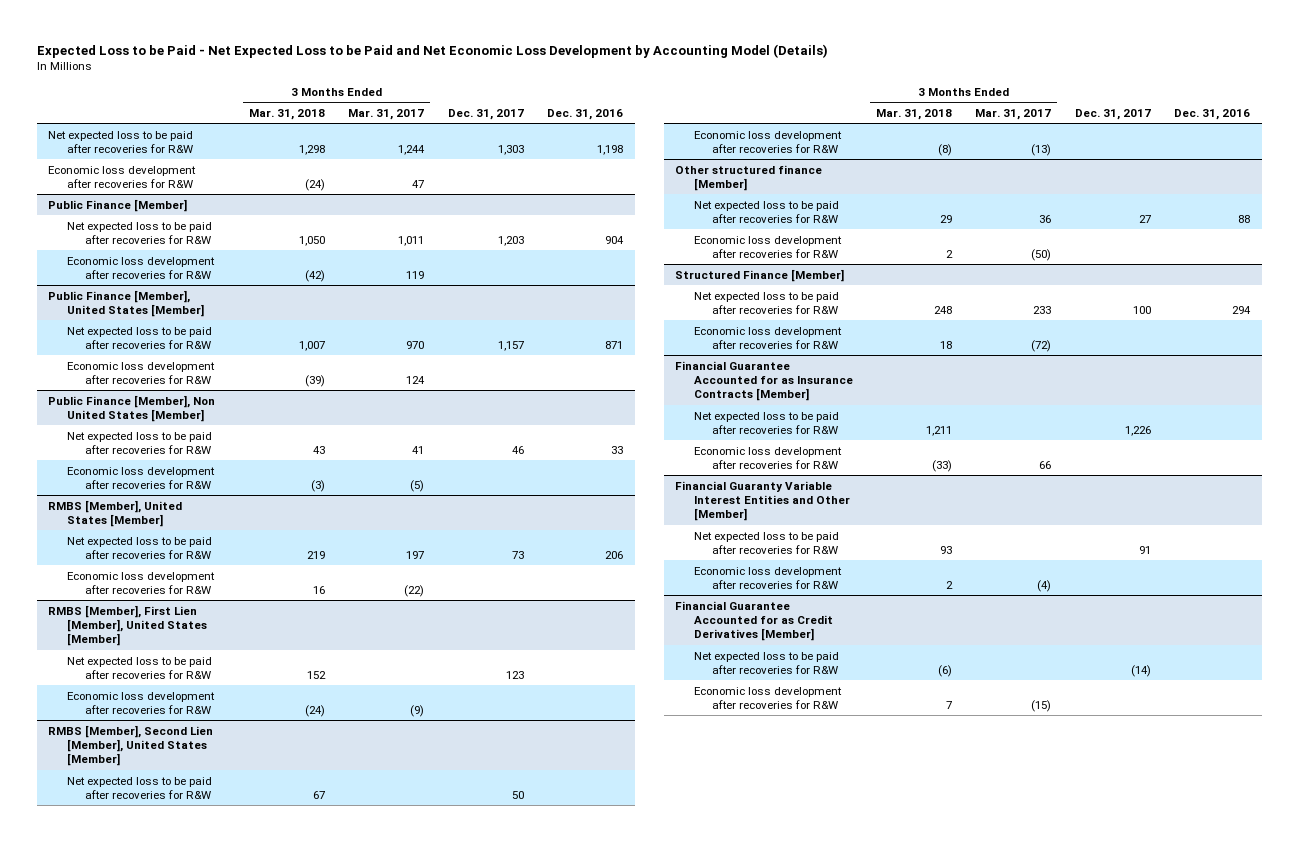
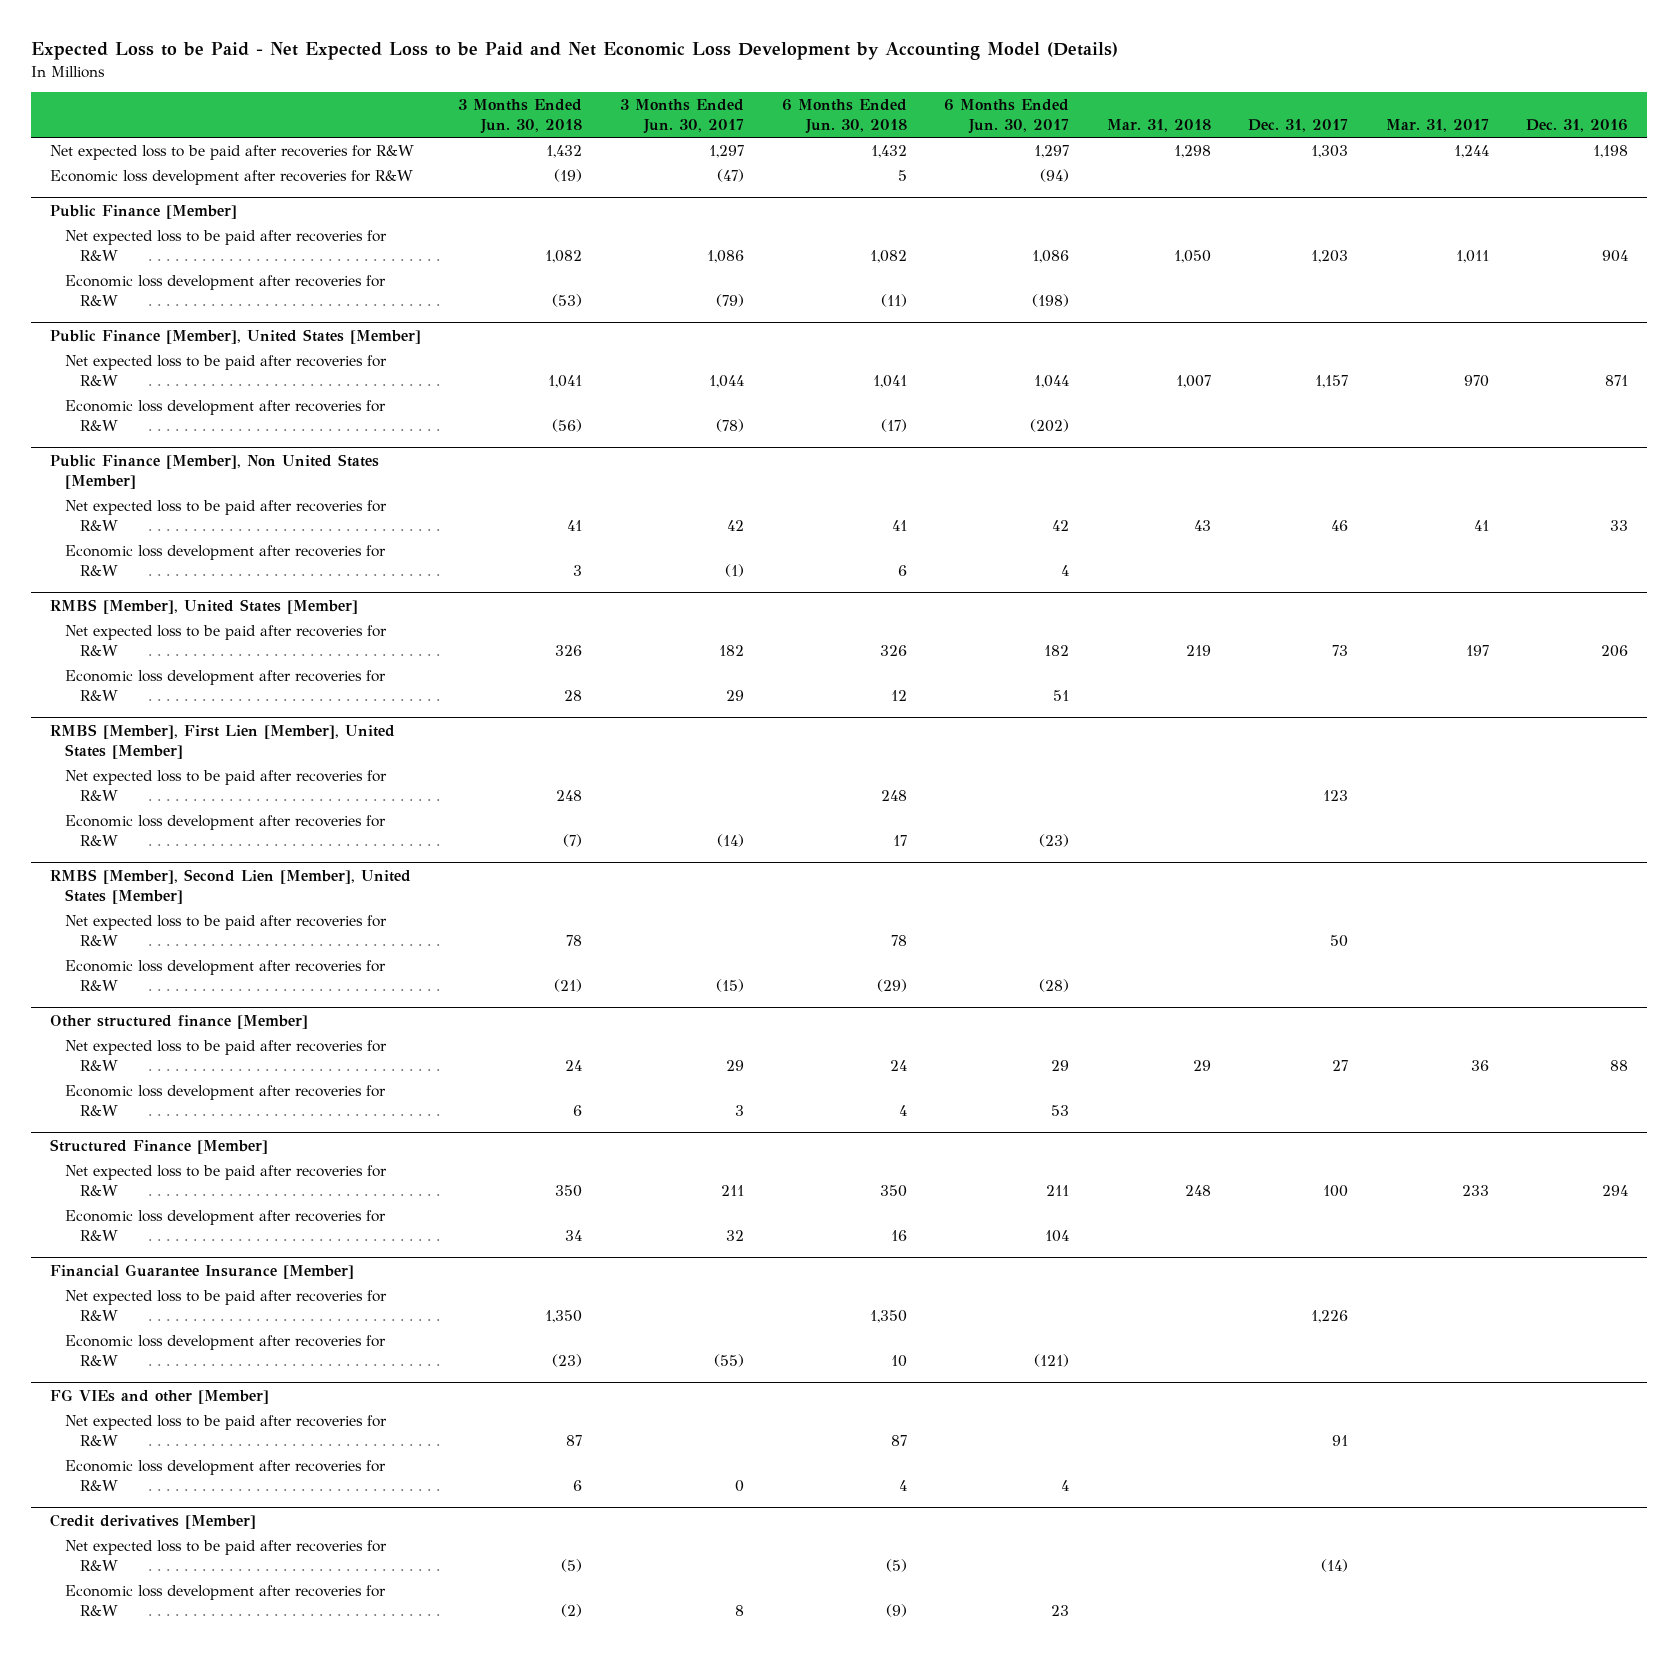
- | 3 Months Ended Mar. 31, 2018 | 3 Months Ended Mar. 31, 2017 | Dec. 31, 2017 | Dec. 31, 2016
+ | 3 Months Ended Jun. 30, 2018 | 3 Months Ended Jun. 30, 2017 | 6 Months Ended Jun. 30, 2018 | 6 Months Ended Jun. 30, 2017 | Mar. 31, 2018 | Dec. 31, 2017 | Mar. 31, 2017 | Dec. 31, 2016
- Financial Guarantee Accounted for as Insurance Contracts [Member]
+ Financial Guarantee Insurance [Member]
- Financial Guaranty Variable Interest Entities and Other [Member]
+ FG VIEs and other [Member]
- Financial Guarantee Accounted for as Credit Derivatives [Member]
+ Credit derivatives [Member]

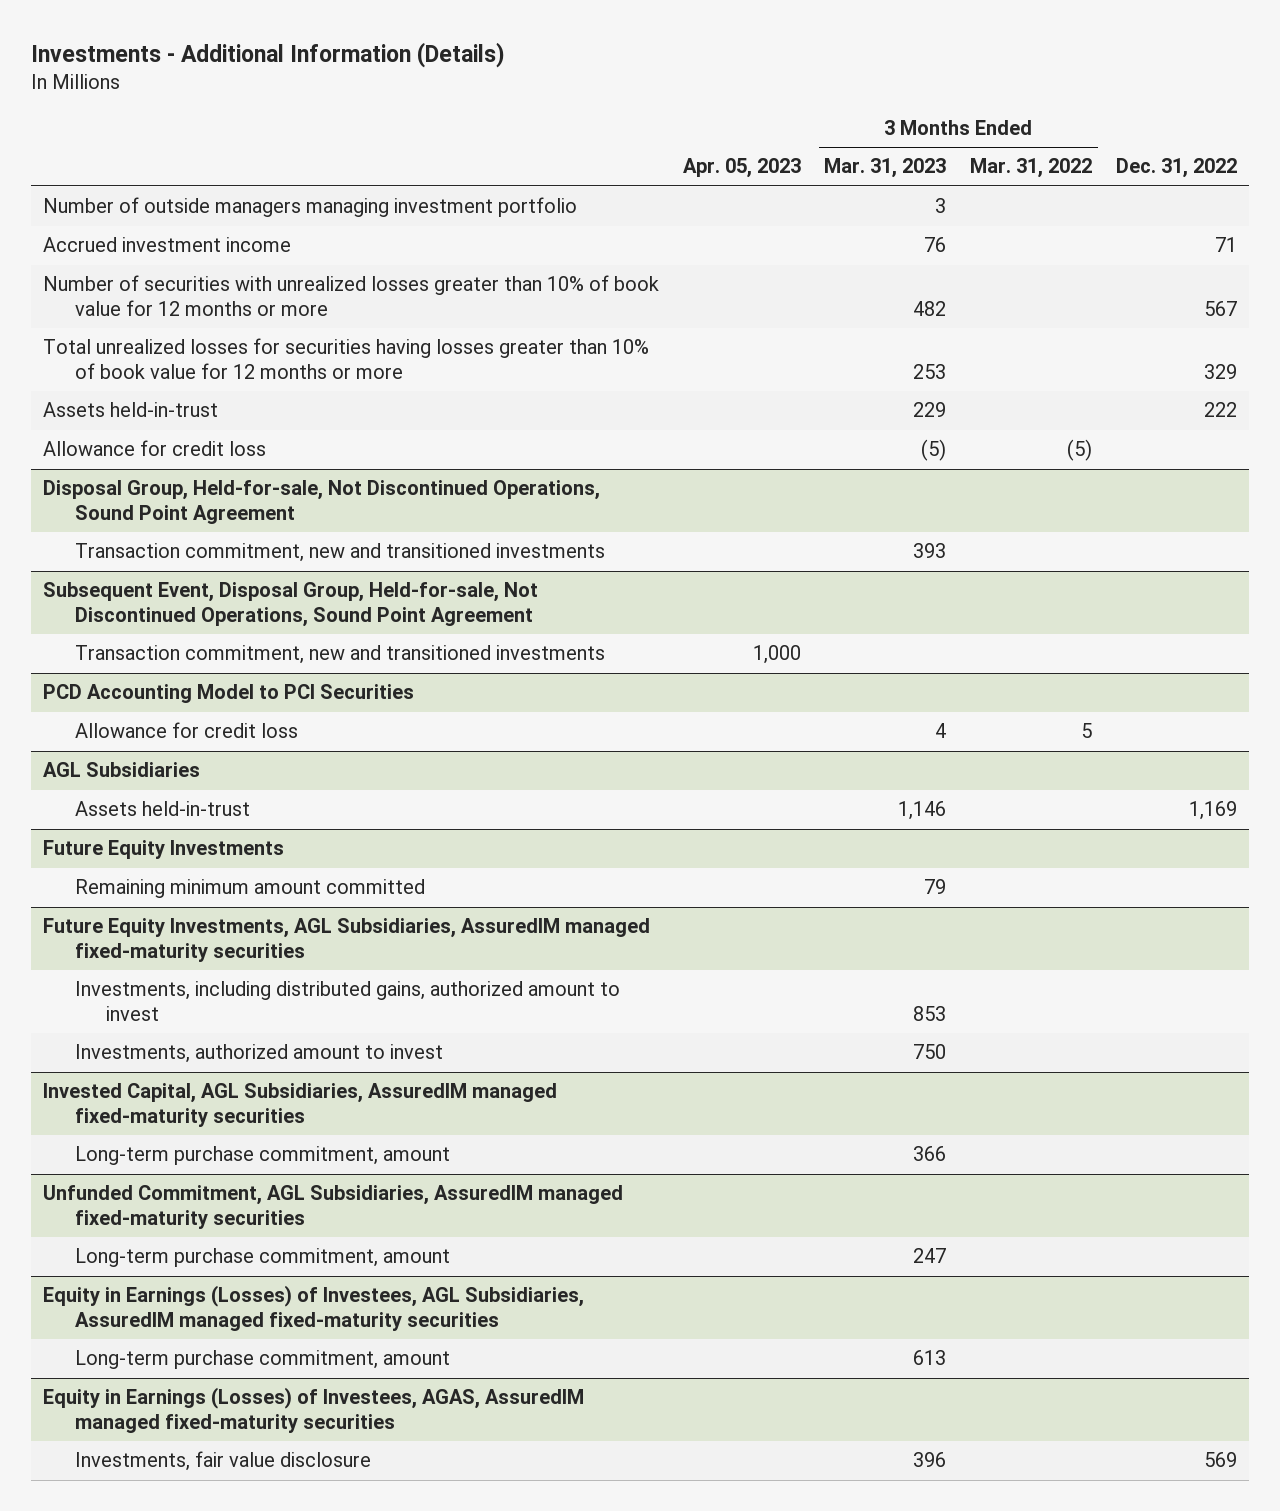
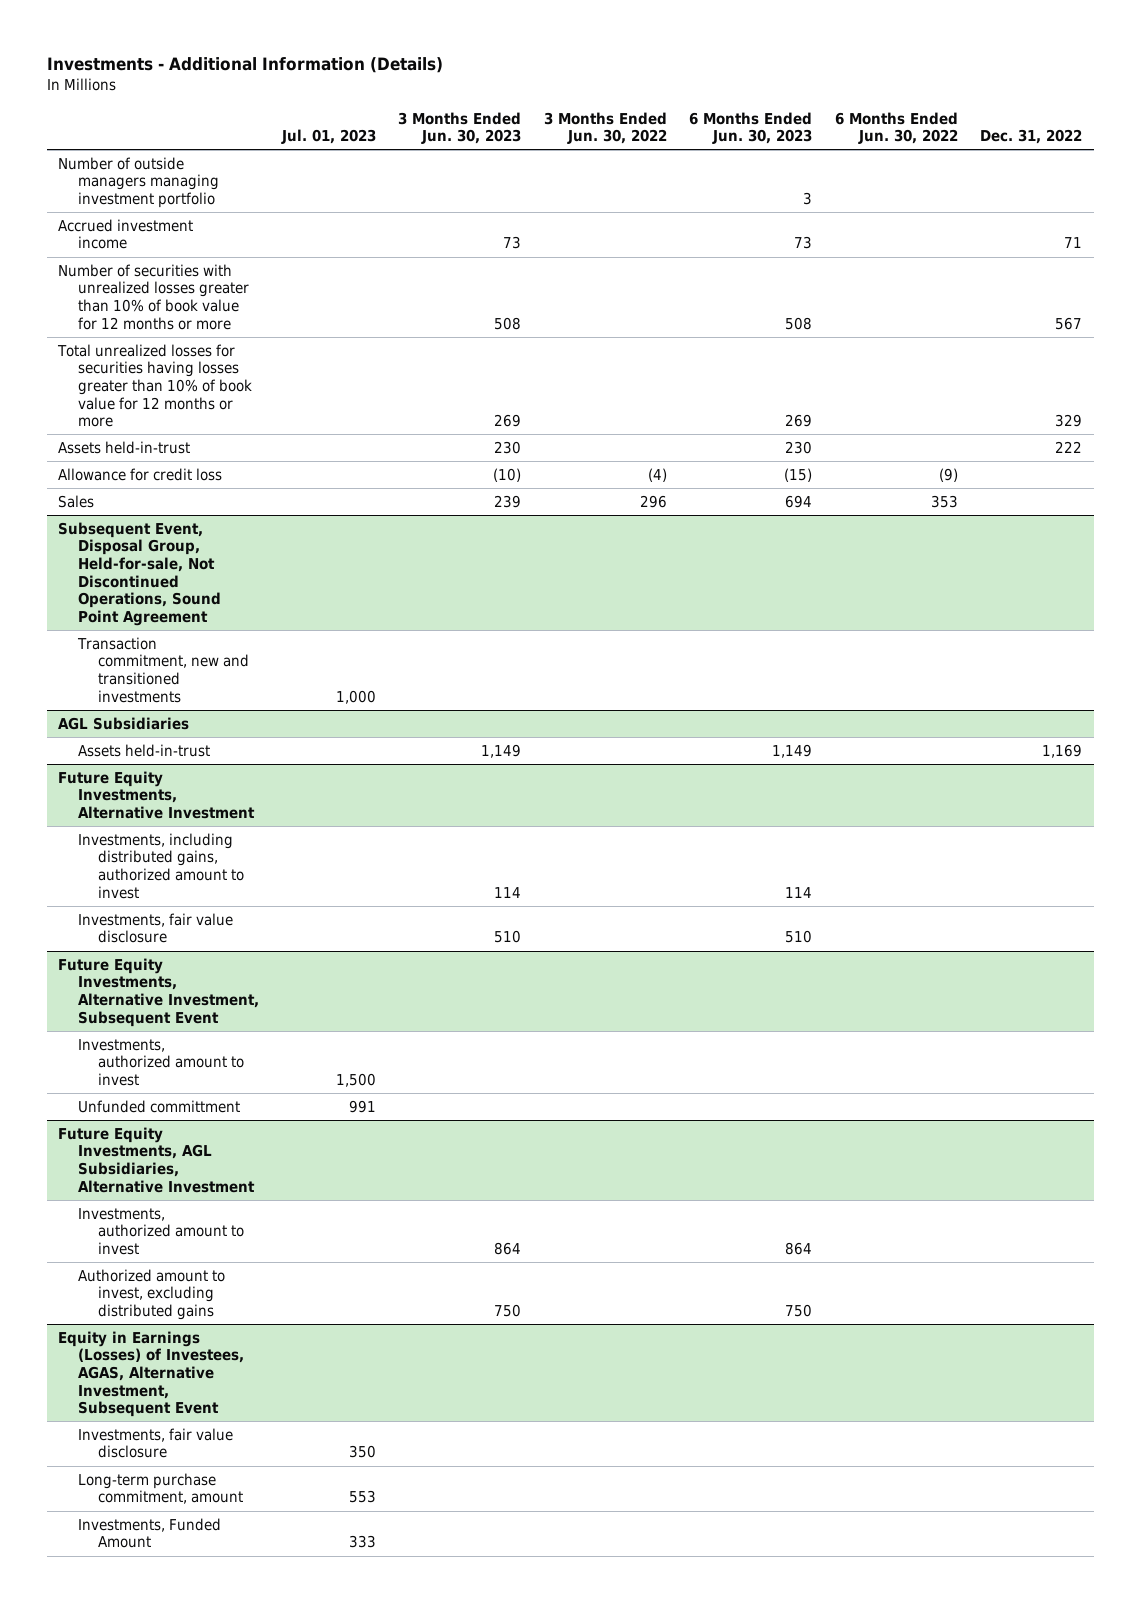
- | Apr. 05, 2023 | 3 Months Ended Mar. 31, 2023 | 3 Months Ended Mar. 31, 2022 | Dec. 31, 2022
+ | Jul. 01, 2023 | 3 Months Ended Jun. 30, 2023 | 3 Months Ended Jun. 30, 2022 | 6 Months Ended Jun. 30, 2023 | 6 Months Ended Jun. 30, 2022 | Dec. 31, 2022
- Disposal Group, Held-for-sale, Not Discontinued Operations, Sound Point Agreement
- Transaction commitment, new and transitioned investments | | 393 | |
+ Sales | | 239 | 296 | 694 | 353 |
- PCD Accounting Model to PCI Securities
- Allowance for credit loss | | 4 | 5 |
- Future Equity Investments
- Remaining minimum amount committed | | 79 | |
- Future Equity Investments, AGL Subsidiaries, AssuredIM managed fixed-maturity securities
- Investments, including distributed gains, authorized amount to invest | | 853 | |
- Investments, authorized amount to invest | | 750 | |
- Invested Capital, AGL Subsidiaries, AssuredIM managed fixed-maturity securities
- Long-term purchase commitment, amount | | 366 | |
- Unfunded Commitment, AGL Subsidiaries, AssuredIM managed fixed-maturity securities
- Long-term purchase commitment, amount | | 247 | |
- Equity in Earnings (Losses) of Investees, AGL Subsidiaries, AssuredIM managed fixed-maturity securities
- Long-term purchase commitment, amount | | 613 | |
- Equity in Earnings (Losses) of Investees, AGAS, AssuredIM managed fixed-maturity securities
- Investments, fair value disclosure | | 396 | | 569
+ Future Equity Investments, Alternative Investment
+ Investments, including distributed gains, authorized amount to invest | | 114 | | 114 | |
+ Investments, fair value disclosure | | 510 | | 510 | |
+ Future Equity Investments, Alternative Investment, Subsequent Event
+ Investments, authorized amount to invest | 1,500 | | | | |
+ Unfunded committment | 991 | | | | |
+ Future Equity Investments, AGL Subsidiaries, Alternative Investment
+ Investments, authorized amount to invest | | 864 | | 864 | |
+ Authorized amount to invest, excluding distributed gains | | 750 | | 750 | |
+ Equity in Earnings (Losses) of Investees, AGAS, Alternative Investment, Subsequent Event
+ Investments, fair value disclosure | 350 | | | | |
+ Long-term purchase commitment, amount | 553 | | | | |
+ Investments, Funded Amount | 333 | | | | |

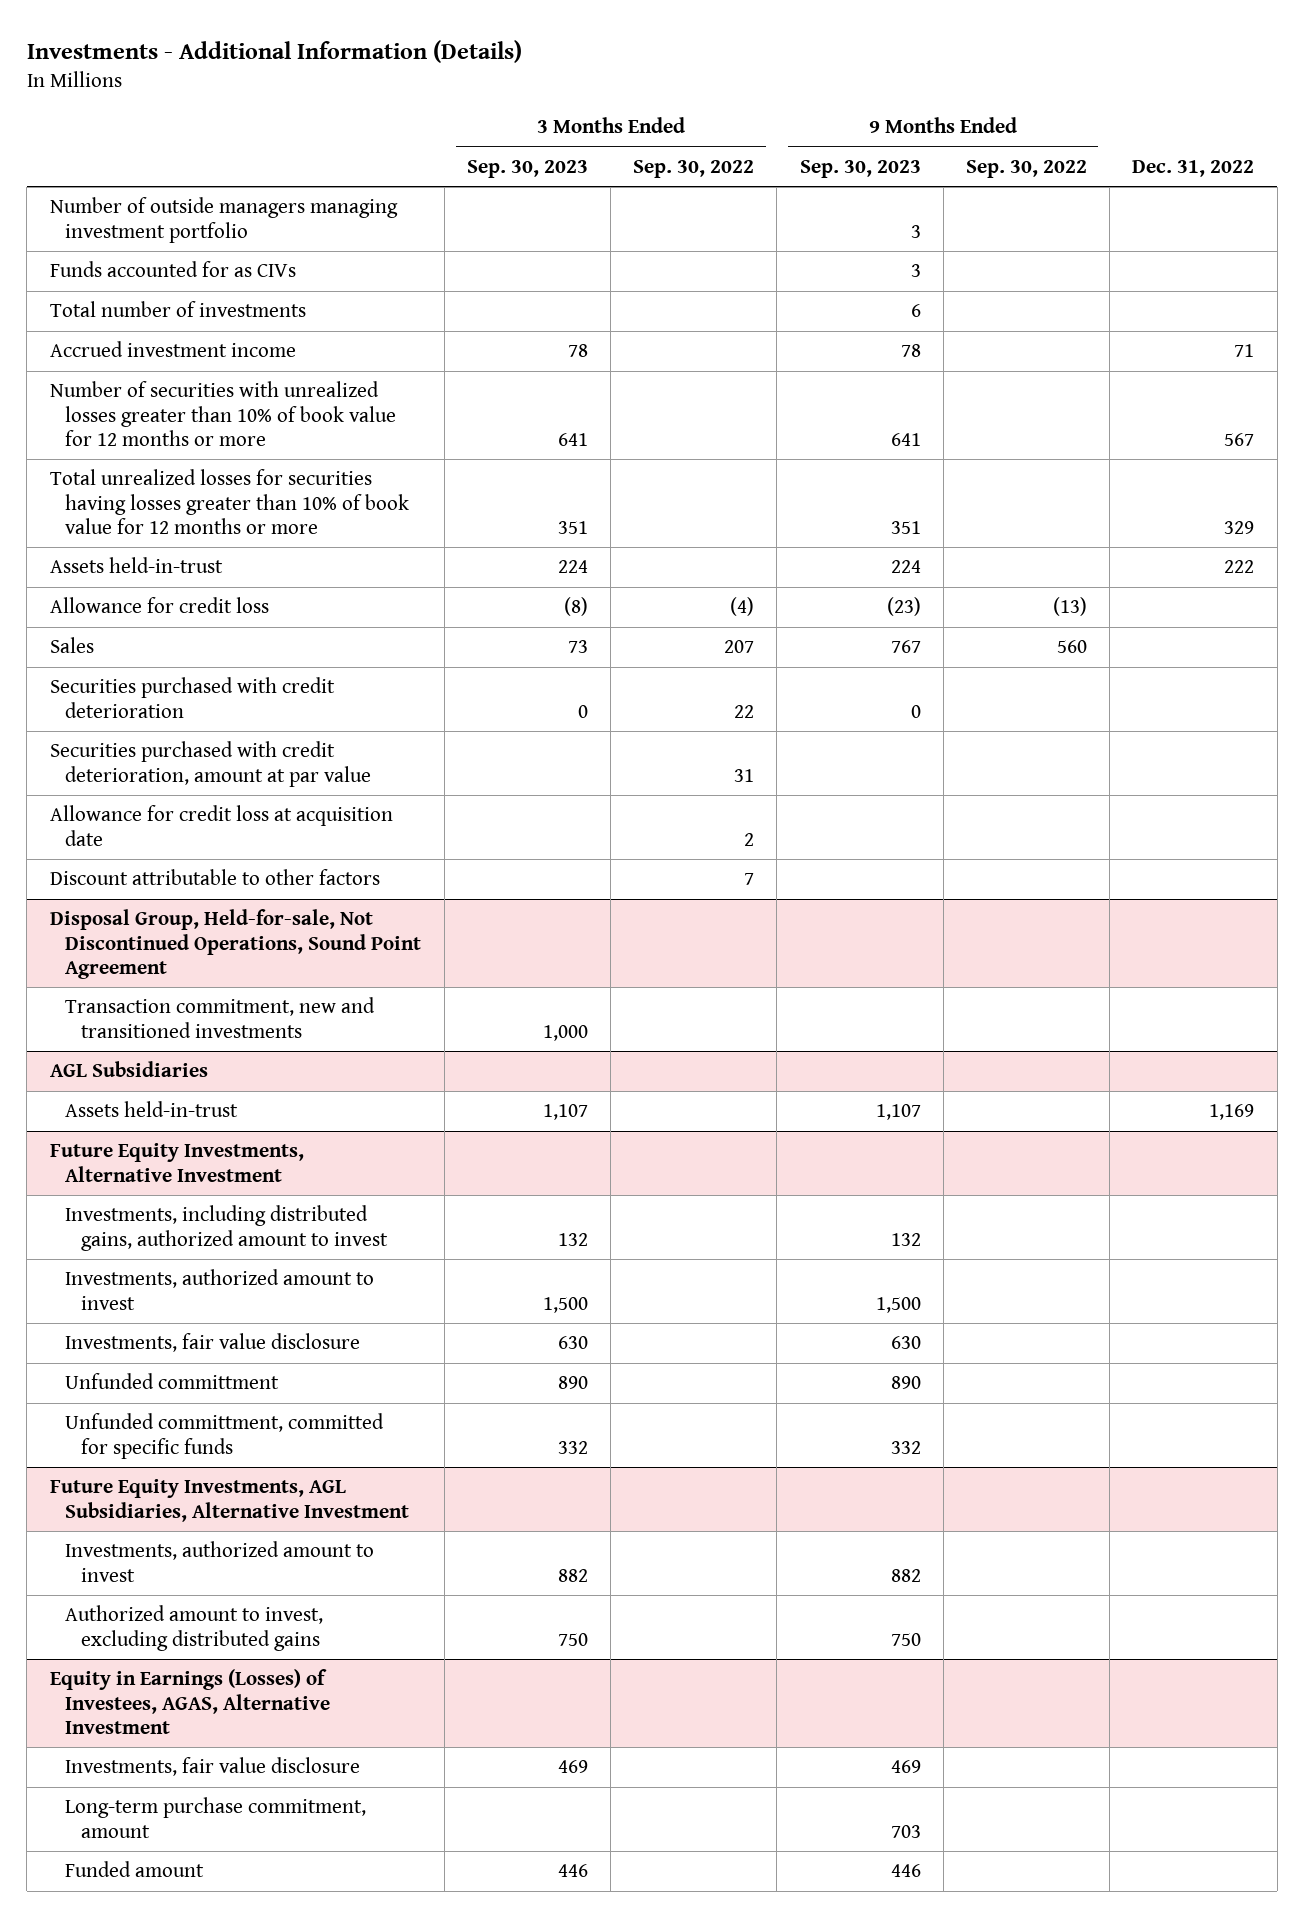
- | Jul. 01, 2023 | 3 Months Ended Jun. 30, 2023 | 3 Months Ended Jun. 30, 2022 | 6 Months Ended Jun. 30, 2023 | 6 Months Ended Jun. 30, 2022 | Dec. 31, 2022
+ | 3 Months Ended Sep. 30, 2023 | 3 Months Ended Sep. 30, 2022 | 9 Months Ended Sep. 30, 2023 | 9 Months Ended Sep. 30, 2022 | Dec. 31, 2022
+ Funds accounted for as CIVs | | | 3 | |
+ Total number of investments | | | 6 | |
- Subsequent Event, Disposal Group, Held-for-sale, Not Discontinued Operations, Sound Point Agreement
+ Securities purchased with credit deterioration | 0 | 22 | 0 | |
+ Securities purchased with credit deterioration, amount at par value | | 31 | | |
+ Allowance for credit loss at acquisition date | | 2 | | |
+ Discount attributable to other factors | | 7 | | |
+ Disposal Group, Held-for-sale, Not Discontinued Operations, Sound Point Agreement
@ Future Equity Investments, Alternative Investment
+ Investments, authorized amount to invest | 1,500 | | 1,500 | |
- Future Equity Investments, Alternative Investment, Subsequent Event
- Investments, authorized amount to invest | 1,500 | | | | |
- Unfunded committment | 991 | | | | |
@ Future Equity Investments, Alternative Investment
+ Unfunded committment | 890 | | 890 | |
+ Unfunded committment, committed for specific funds | 332 | | 332 | |
- Equity in Earnings (Losses) of Investees, AGAS, Alternative Investment, Subsequent Event
+ Equity in Earnings (Losses) of Investees, AGAS, Alternative Investment
- Investments, Funded Amount | 333 | | | | |
+ Funded amount | 446 | | 446 | |

